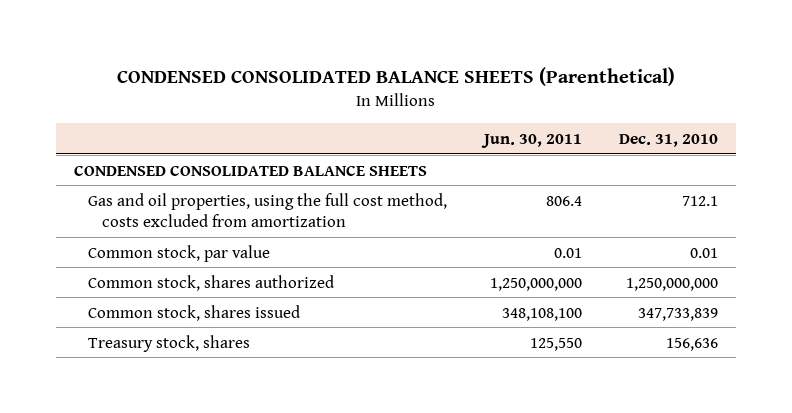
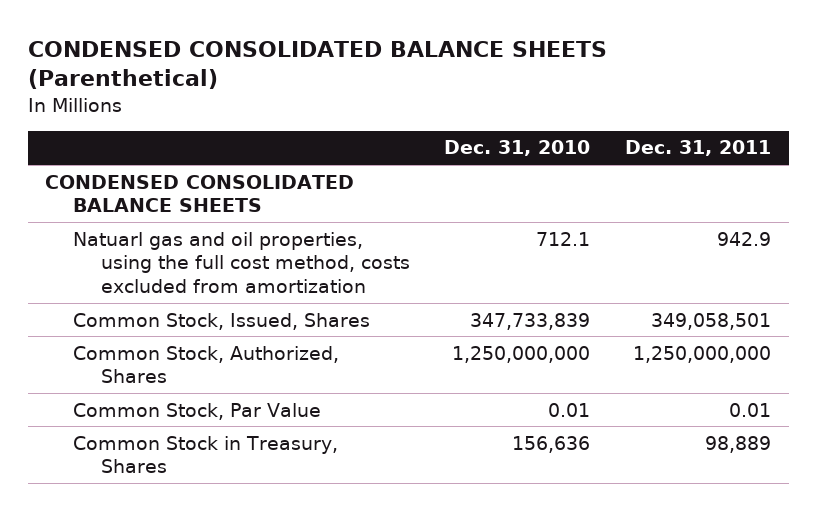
- | Jun. 30, 2011 | Dec. 31, 2010
+ | Dec. 31, 2010 | Dec. 31, 2011
- Gas and oil properties, using the full cost method, costs excluded from amortization | 806.4 | 712.1
- Common stock, par value | 0.01 | 0.01
- Common stock, shares authorized | 1,250,000,000 | 1,250,000,000
- Common stock, shares issued | 348,108,100 | 347,733,839
- Treasury stock, shares | 125,550 | 156,636
+ Natuarl gas and oil properties, using the full cost method, costs excluded from amortization | 712.1 | 942.9
+ Common Stock, Issued, Shares | 347,733,839 | 349,058,501
+ Common Stock, Authorized, Shares | 1,250,000,000 | 1,250,000,000
+ Common Stock, Par Value | 0.01 | 0.01
+ Common Stock in Treasury, Shares | 156,636 | 98,889

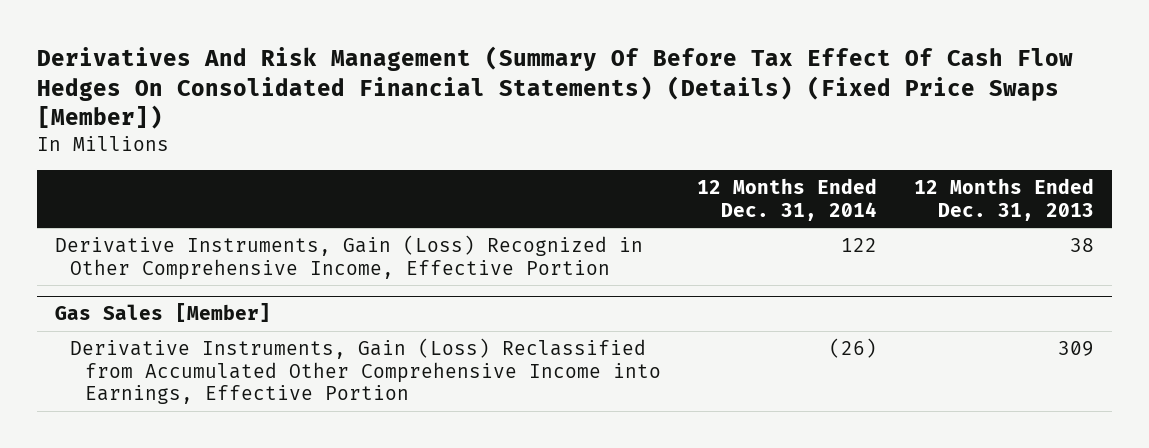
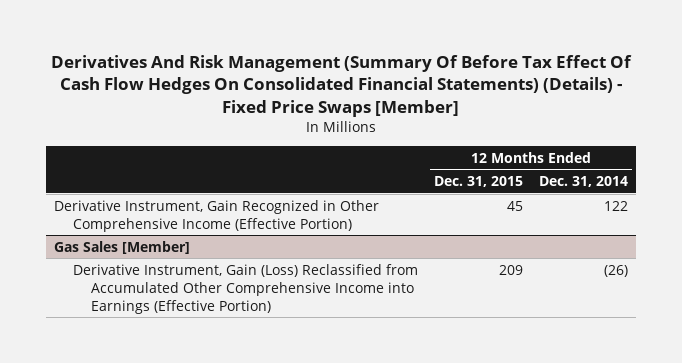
- Derivatives And Risk Management (Summary Of Before Tax Effect Of Cash Flow Hedges On Consolidated Financial Statements) (Details) (Fixed Price Swaps [Member])
+ Derivatives And Risk Management (Summary Of Before Tax Effect Of Cash Flow Hedges On Consolidated Financial Statements) (Details) - Fixed Price Swaps [Member]
- | 12 Months Ended Dec. 31, 2014 | 12 Months Ended Dec. 31, 2013
+ | 12 Months Ended Dec. 31, 2015 | 12 Months Ended Dec. 31, 2014
- Derivative Instruments, Gain (Loss) Recognized in Other Comprehensive Income, Effective Portion | 122 | 38
+ Derivative Instrument, Gain Recognized in Other Comprehensive Income (Effective Portion) | 45 | 122
@ Gas Sales [Member]
- Derivative Instruments, Gain (Loss) Reclassified from Accumulated Other Comprehensive Income into Earnings, Effective Portion | (26) | 309
+ Derivative Instrument, Gain (Loss) Reclassified from Accumulated Other Comprehensive Income into Earnings (Effective Portion) | 209 | (26)

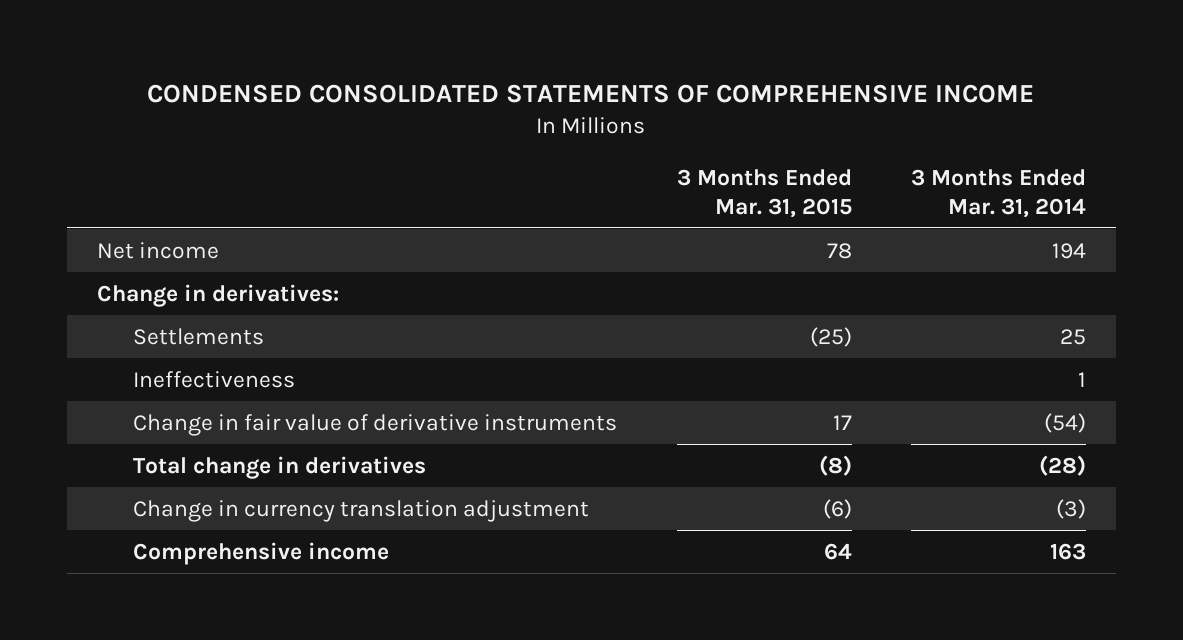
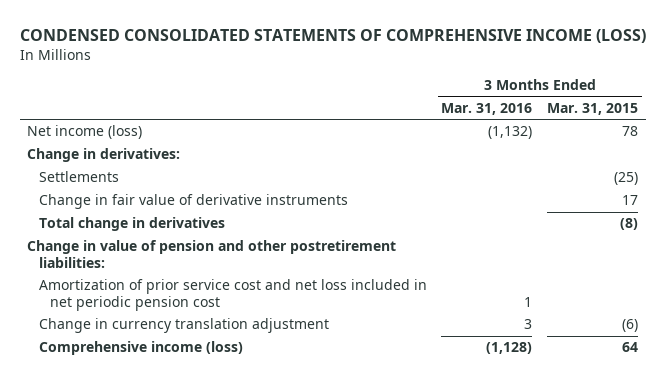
- CONDENSED CONSOLIDATED STATEMENTS OF COMPREHENSIVE INCOME
+ CONDENSED CONSOLIDATED STATEMENTS OF COMPREHENSIVE INCOME (LOSS)
- | 3 Months Ended Mar. 31, 2015 | 3 Months Ended Mar. 31, 2014
+ | 3 Months Ended Mar. 31, 2016 | 3 Months Ended Mar. 31, 2015
- Net income | 78 | 194
+ Net income (loss) | (1,132) | 78
- Ineffectiveness | | 1
+ Change in value of pension and other postretirement liabilities:
+ Amortization of prior service cost and net loss included in net periodic pension cost | 1 |
- Comprehensive income | 64 | 163
+ Comprehensive income (loss) | (1,128) | 64

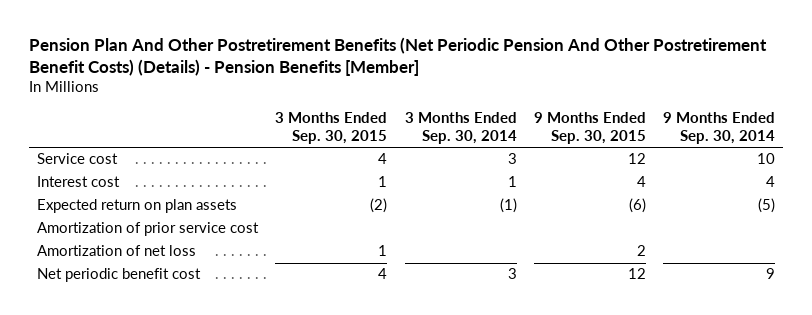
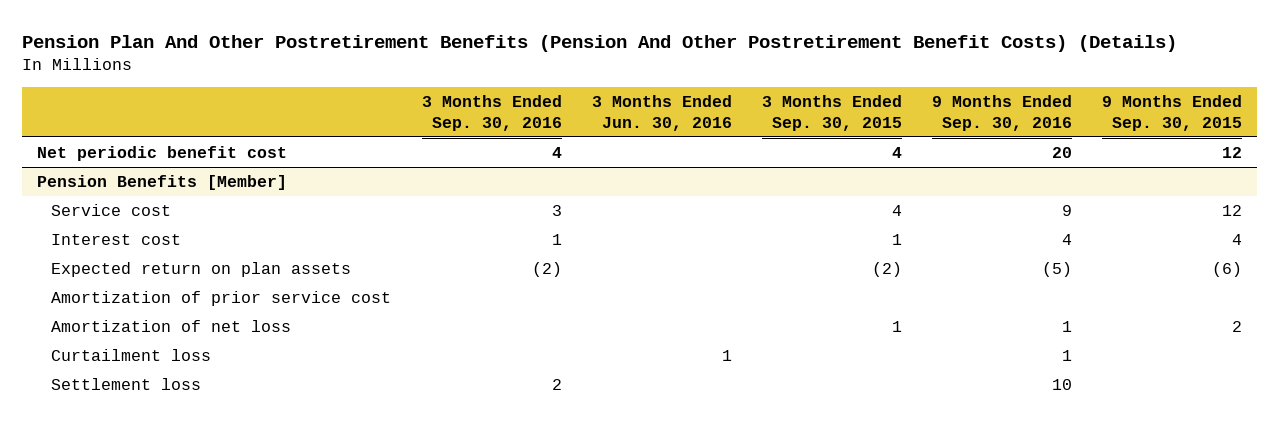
- Pension Plan And Other Postretirement Benefits (Net Periodic Pension And Other Postretirement Benefit Costs) (Details) - Pension Benefits [Member]
+ Pension Plan And Other Postretirement Benefits (Pension And Other Postretirement Benefit Costs) (Details)
- | 3 Months Ended Sep. 30, 2015 | 3 Months Ended Sep. 30, 2014 | 9 Months Ended Sep. 30, 2015 | 9 Months Ended Sep. 30, 2014
+ | 3 Months Ended Sep. 30, 2016 | 3 Months Ended Jun. 30, 2016 | 3 Months Ended Sep. 30, 2015 | 9 Months Ended Sep. 30, 2016 | 9 Months Ended Sep. 30, 2015
moved up: Net periodic benefit cost | 4 | | 4 | 20 | 12
+ Pension Benefits [Member]
+ Curtailment loss | | 1 | | 1 |
+ Settlement loss | 2 | | | 10 |

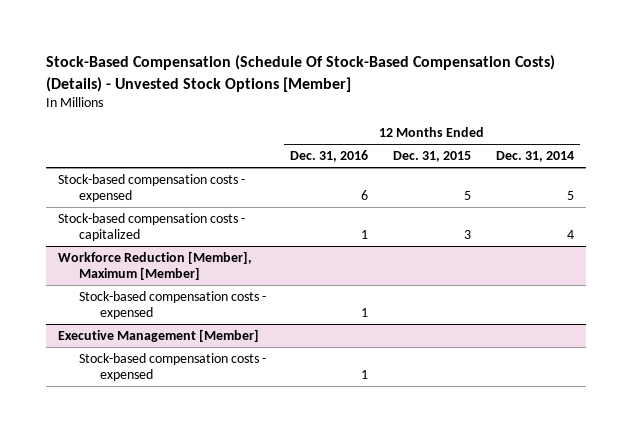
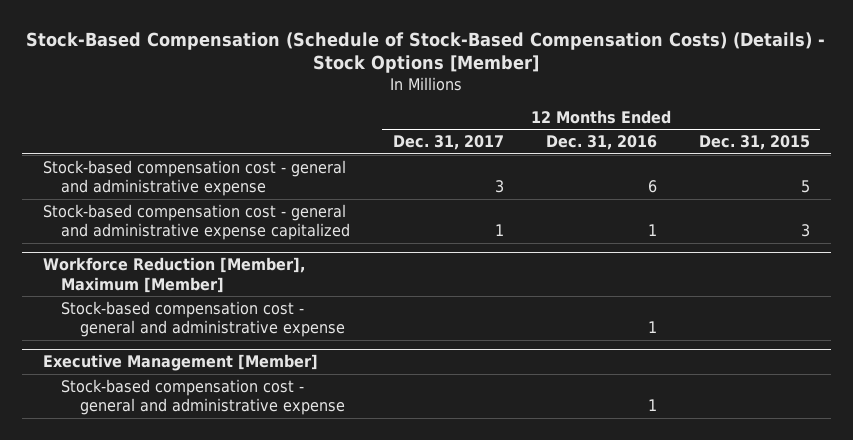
- Stock-Based Compensation (Schedule Of Stock-Based Compensation Costs) (Details) - Unvested Stock Options [Member]
+ Stock-Based Compensation (Schedule of Stock-Based Compensation Costs) (Details) - Stock Options [Member]
- | 12 Months Ended Dec. 31, 2016 | 12 Months Ended Dec. 31, 2015 | 12 Months Ended Dec. 31, 2014
+ | 12 Months Ended Dec. 31, 2017 | 12 Months Ended Dec. 31, 2016 | 12 Months Ended Dec. 31, 2015
- Stock-based compensation costs - expensed | 6 | 5 | 5
- Stock-based compensation costs - capitalized | 1 | 3 | 4
+ Stock-based compensation cost - general and administrative expense | 3 | 6 | 5
+ Stock-based compensation cost - general and administrative expense capitalized | 1 | 1 | 3
@ Workforce Reduction [Member], Maximum [Member]
- Stock-based compensation costs - expensed | 1 | |
+ Stock-based compensation cost - general and administrative expense | | 1 |
@ Executive Management [Member]
- Stock-based compensation costs - expensed | 1 | |
+ Stock-based compensation cost - general and administrative expense | | 1 |

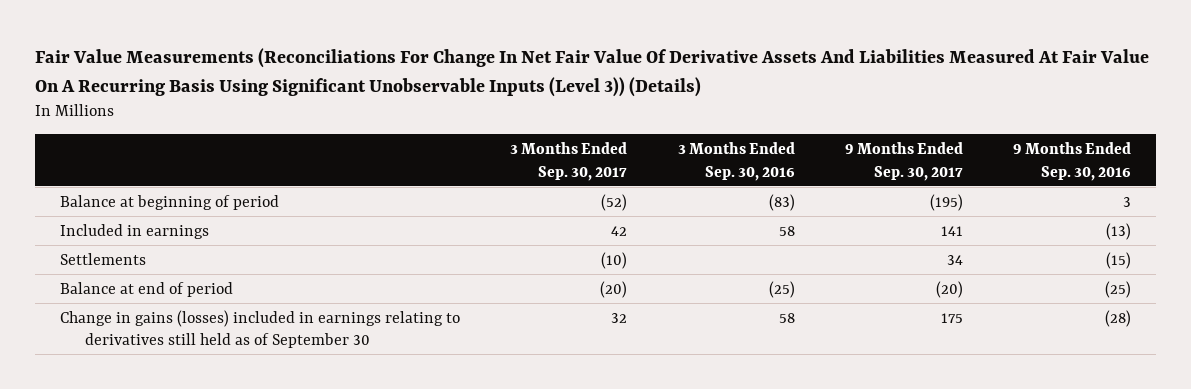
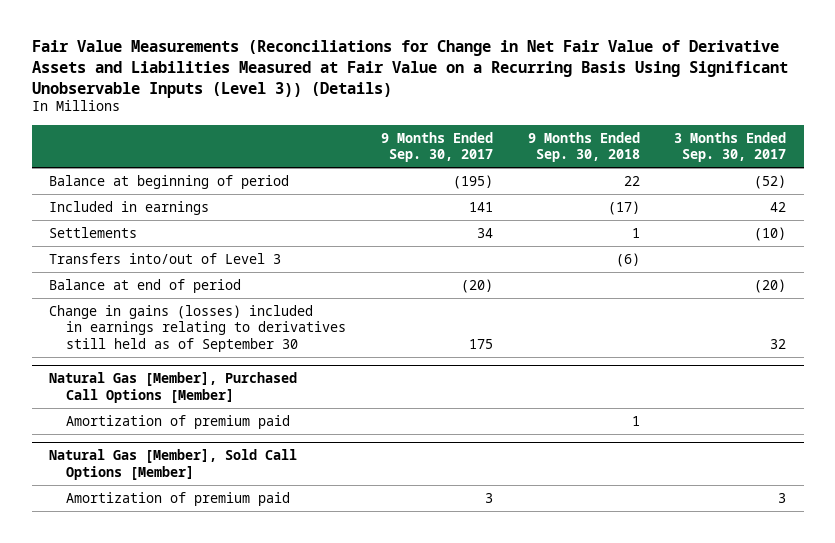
- Fair Value Measurements (Reconciliations For Change In Net Fair Value Of Derivative Assets And Liabilities Measured At Fair Value On A Recurring Basis Using Significant Unobservable Inputs (Level 3)) (Details)
+ Fair Value Measurements (Reconciliations for Change in Net Fair Value of Derivative Assets and Liabilities Measured at Fair Value on a Recurring Basis Using Significant Unobservable Inputs (Level 3)) (Details)
- | 3 Months Ended Sep. 30, 2017 | 3 Months Ended Sep. 30, 2016 | 9 Months Ended Sep. 30, 2017 | 9 Months Ended Sep. 30, 2016
+ | 9 Months Ended Sep. 30, 2017 | 9 Months Ended Sep. 30, 2018 | 3 Months Ended Sep. 30, 2017
+ Transfers into/out of Level 3 | | (6) |
+ Natural Gas [Member], Purchased Call Options [Member]
+ Amortization of premium paid | | 1 |
+ Natural Gas [Member], Sold Call Options [Member]
+ Amortization of premium paid | 3 | | 3

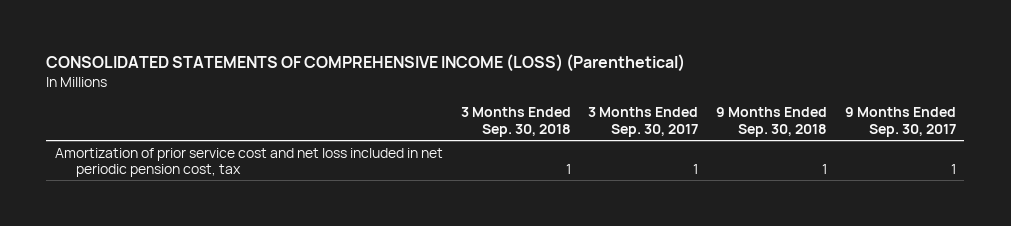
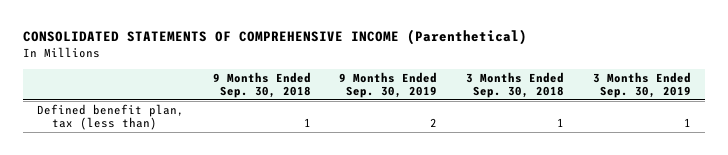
- CONSOLIDATED STATEMENTS OF COMPREHENSIVE INCOME (LOSS) (Parenthetical)
+ CONSOLIDATED STATEMENTS OF COMPREHENSIVE INCOME (Parenthetical)
- | 3 Months Ended Sep. 30, 2018 | 3 Months Ended Sep. 30, 2017 | 9 Months Ended Sep. 30, 2018 | 9 Months Ended Sep. 30, 2017
+ | 9 Months Ended Sep. 30, 2018 | 9 Months Ended Sep. 30, 2019 | 3 Months Ended Sep. 30, 2018 | 3 Months Ended Sep. 30, 2019
- Amortization of prior service cost and net loss included in net periodic pension cost, tax | 1 | 1 | 1 | 1
+ Defined benefit plan, tax (less than) | 1 | 2 | 1 | 1

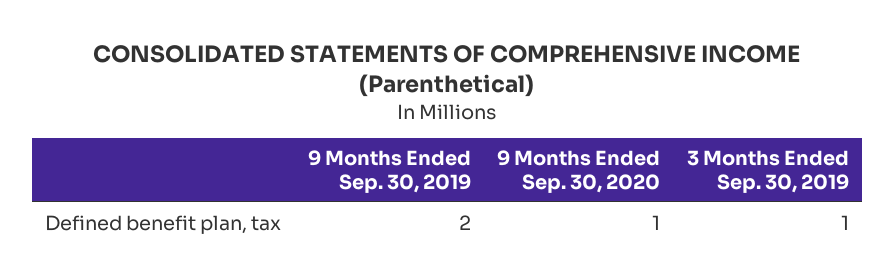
- | 9 Months Ended Sep. 30, 2018 | 9 Months Ended Sep. 30, 2019 | 3 Months Ended Sep. 30, 2018 | 3 Months Ended Sep. 30, 2019
+ | 9 Months Ended Sep. 30, 2019 | 9 Months Ended Sep. 30, 2020 | 3 Months Ended Sep. 30, 2019
- Defined benefit plan, tax (less than) | 1 | 2 | 1 | 1
+ Defined benefit plan, tax | 2 | 1 | 1

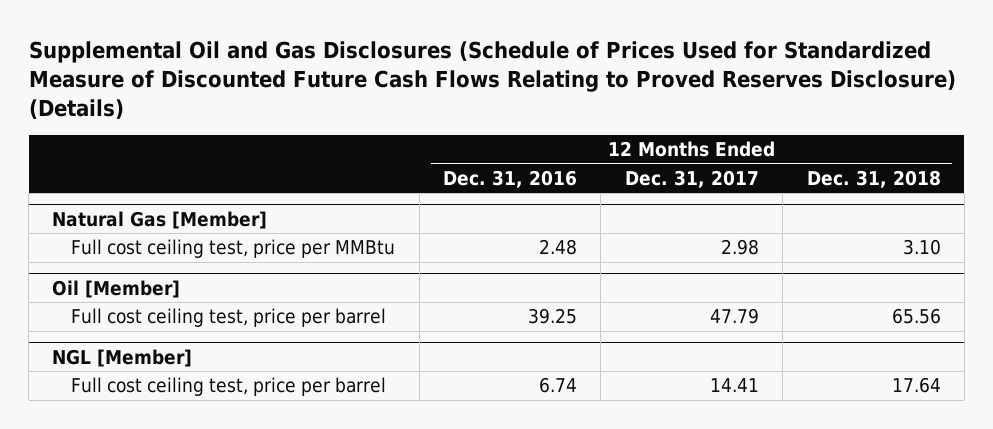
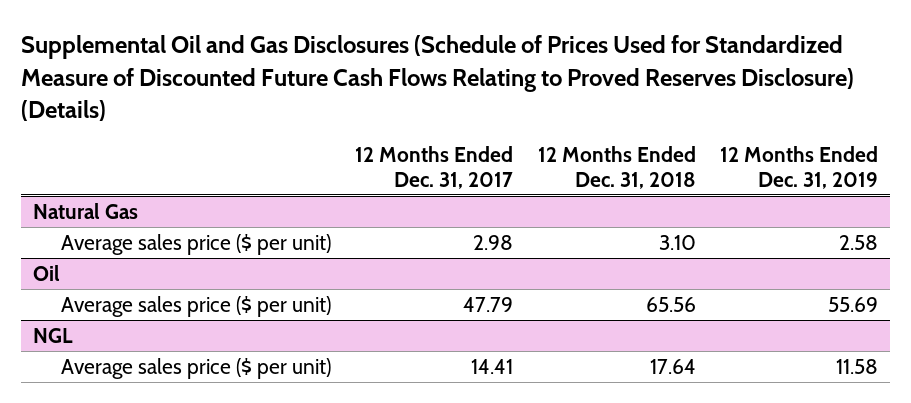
- | 12 Months Ended Dec. 31, 2016 | 12 Months Ended Dec. 31, 2017 | 12 Months Ended Dec. 31, 2018
+ | 12 Months Ended Dec. 31, 2017 | 12 Months Ended Dec. 31, 2018 | 12 Months Ended Dec. 31, 2019
- Natural Gas [Member]
- Full cost ceiling test, price per MMBtu | 2.48 | 2.98 | 3.10
- Oil [Member]
- Full cost ceiling test, price per barrel | 39.25 | 47.79 | 65.56
- NGL [Member]
- Full cost ceiling test, price per barrel | 6.74 | 14.41 | 17.64
+ Natural Gas
+ Average sales price ($ per unit) | 2.98 | 3.10 | 2.58
+ Oil
+ Average sales price ($ per unit) | 47.79 | 65.56 | 55.69
+ NGL
+ Average sales price ($ per unit) | 14.41 | 17.64 | 11.58

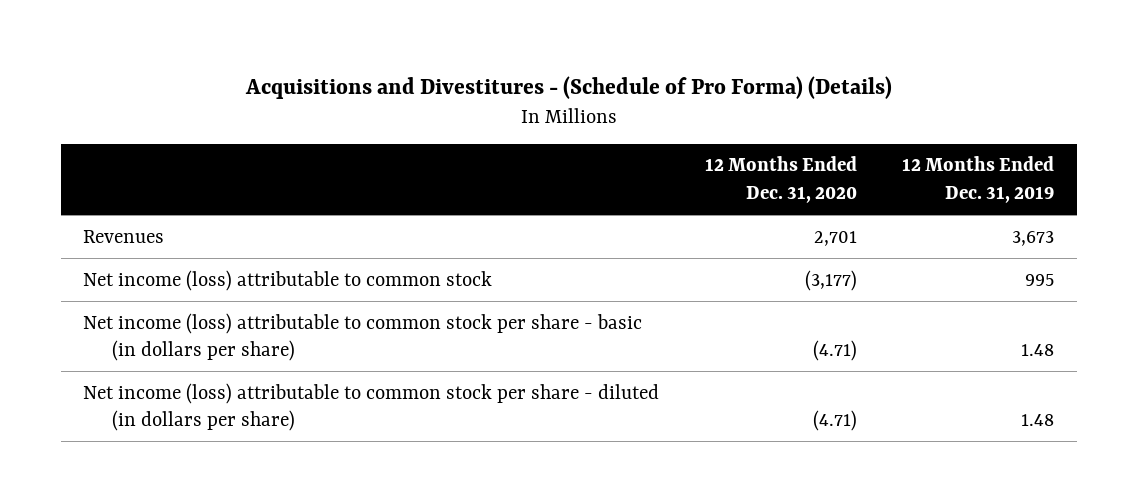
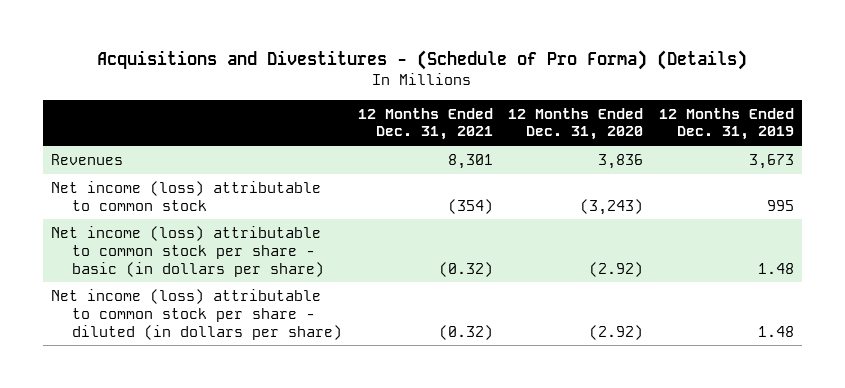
- | 12 Months Ended Dec. 31, 2020 | 12 Months Ended Dec. 31, 2019
+ | 12 Months Ended Dec. 31, 2021 | 12 Months Ended Dec. 31, 2020 | 12 Months Ended Dec. 31, 2019
- Revenues | 2,701 | 3,673
- Net income (loss) attributable to common stock | (3,177) | 995
- Net income (loss) attributable to common stock per share - basic (in dollars per share) | (4.71) | 1.48
- Net income (loss) attributable to common stock per share - diluted (in dollars per share) | (4.71) | 1.48
+ Revenues | 8,301 | 3,836 | 3,673
+ Net income (loss) attributable to common stock | (354) | (3,243) | 995
+ Net income (loss) attributable to common stock per share - basic (in dollars per share) | (0.32) | (2.92) | 1.48
+ Net income (loss) attributable to common stock per share - diluted (in dollars per share) | (0.32) | (2.92) | 1.48

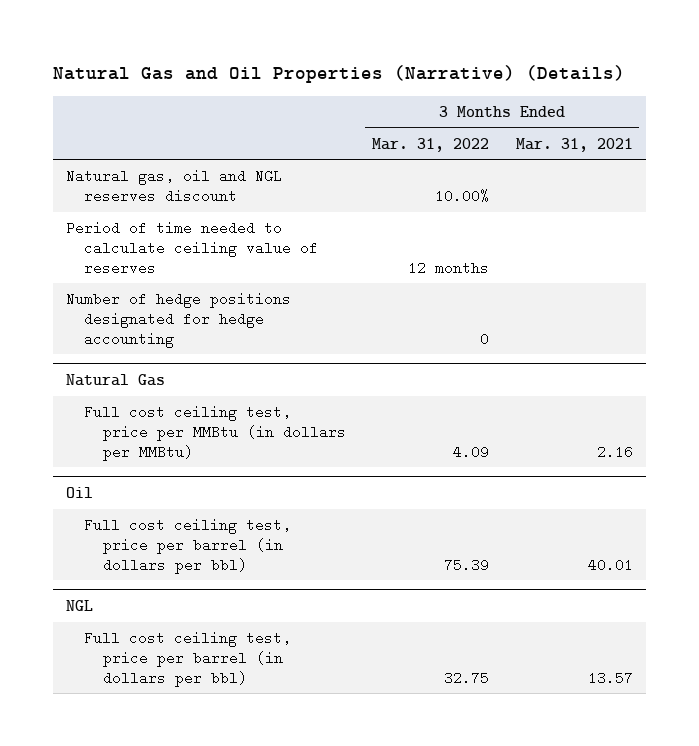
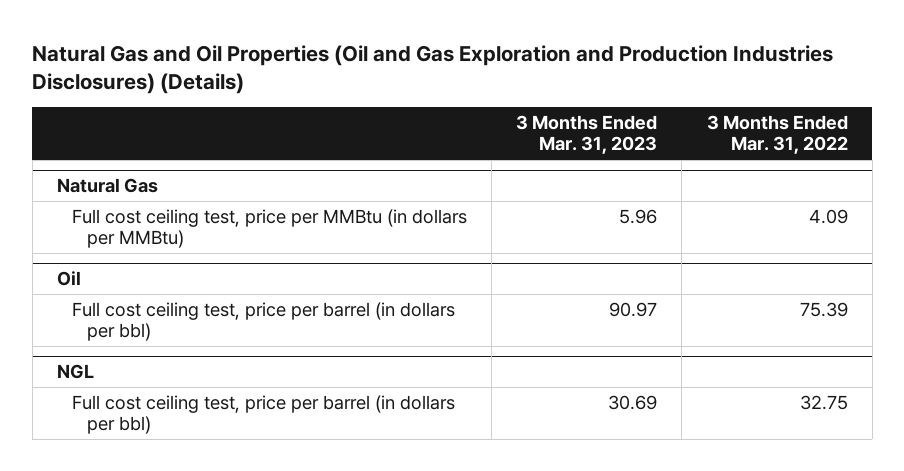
- Natural Gas and Oil Properties (Narrative) (Details)
+ Natural Gas and Oil Properties (Oil and Gas Exploration and Production Industries Disclosures) (Details)
- | 3 Months Ended Mar. 31, 2022 | 3 Months Ended Mar. 31, 2021
+ | 3 Months Ended Mar. 31, 2023 | 3 Months Ended Mar. 31, 2022
- Natural gas, oil and NGL reserves discount | 10.00% |
- Period of time needed to calculate ceiling value of reserves | 12 months |
- Number of hedge positions designated for hedge accounting | 0 |

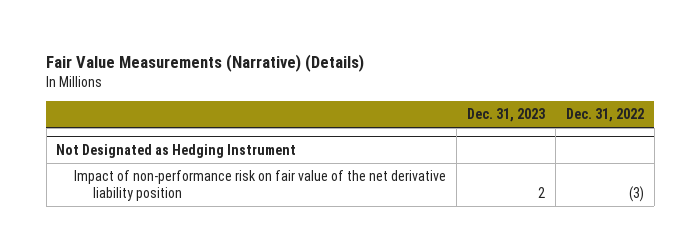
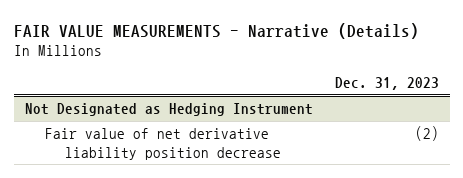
- Fair Value Measurements (Narrative) (Details)
+ FAIR VALUE MEASUREMENTS - Narrative (Details)
- | Dec. 31, 2023 | Dec. 31, 2022
+ | Dec. 31, 2023
@ Not Designated as Hedging Instrument
- Impact of non-performance risk on fair value of the net derivative liability position | 2 | (3)
+ Fair value of net derivative liability position decrease | (2)

